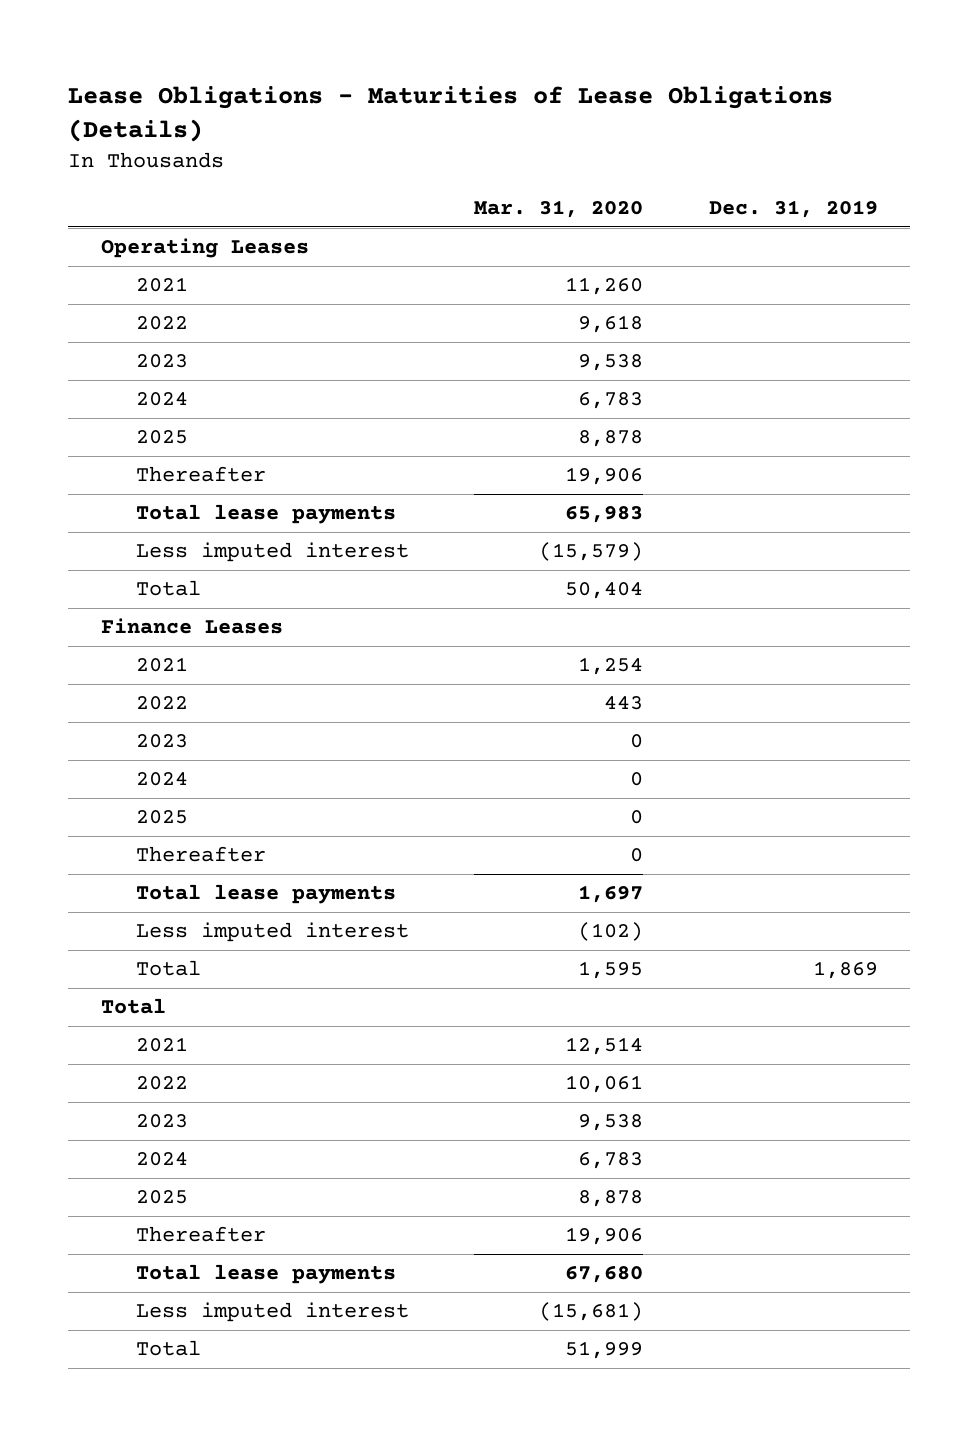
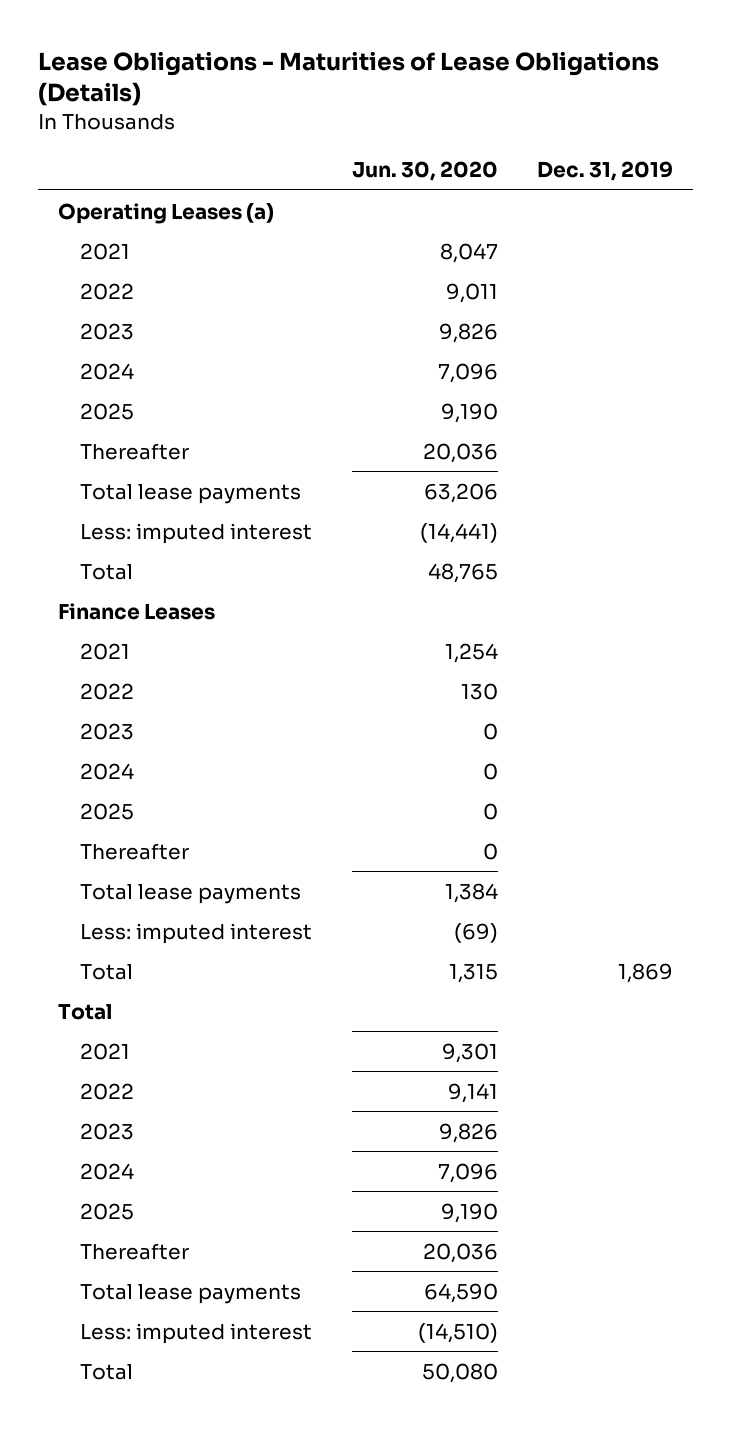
- | Mar. 31, 2020 | Dec. 31, 2019
+ | Jun. 30, 2020 | Dec. 31, 2019
- Operating Leases
+ Operating Leases (a)
- Less imputed interest | (15,579) |
+ Less: imputed interest | (14,441) |
- Less imputed interest | (102) |
+ Less: imputed interest | (69) |
- Less imputed interest | (15,681) |
+ Less: imputed interest | (14,510) |

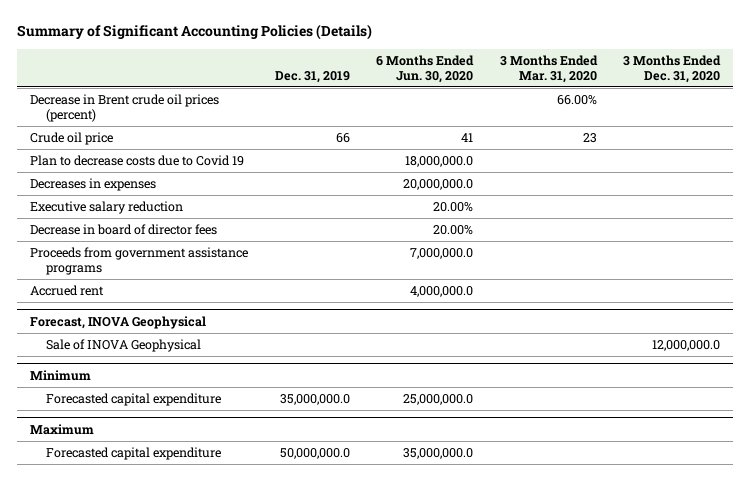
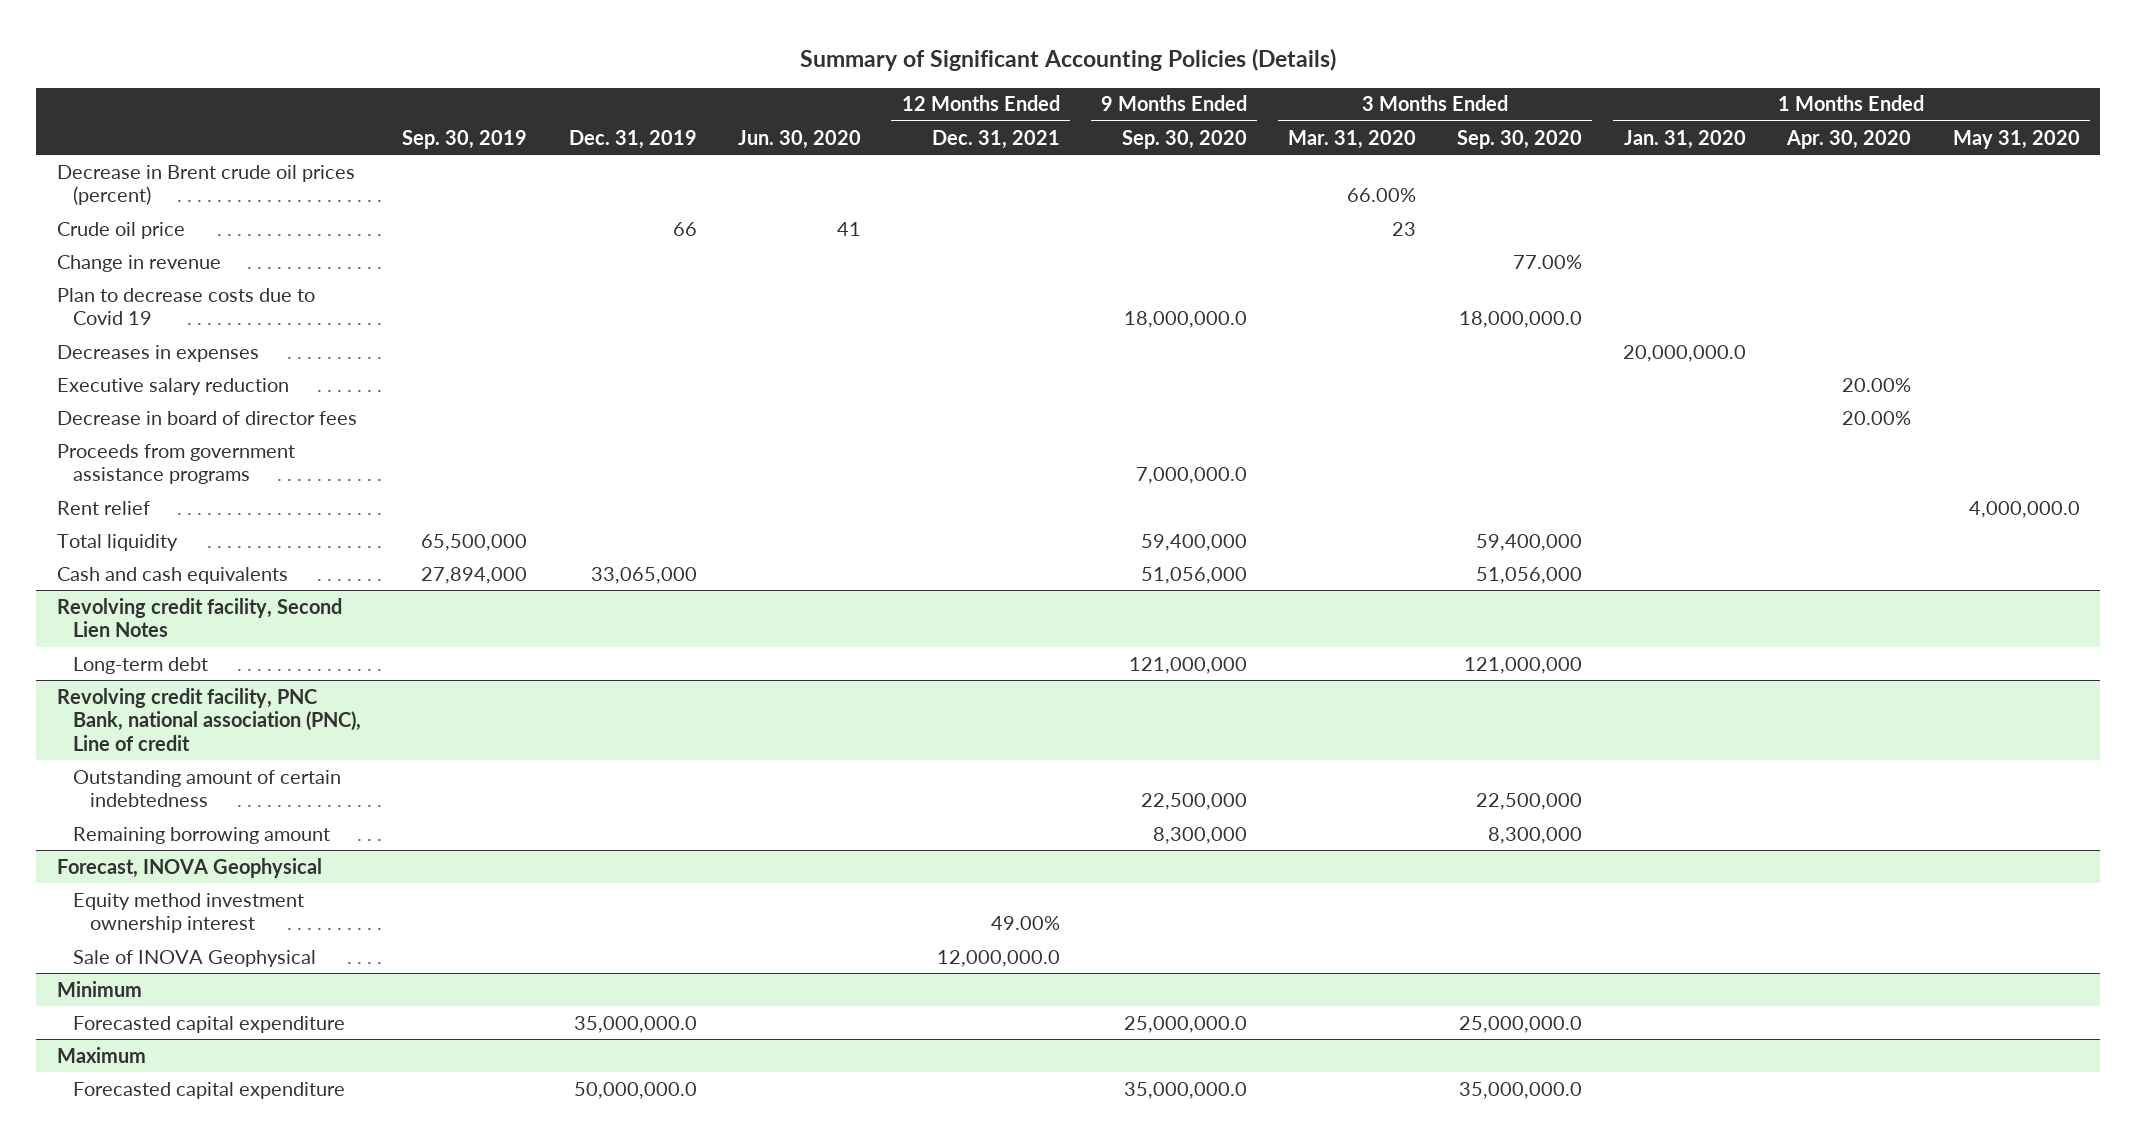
- | Dec. 31, 2019 | 6 Months Ended Jun. 30, 2020 | 3 Months Ended Mar. 31, 2020 | 3 Months Ended Dec. 31, 2020
+ | Sep. 30, 2019 | Dec. 31, 2019 | Jun. 30, 2020 | 12 Months Ended Dec. 31, 2021 | 9 Months Ended Sep. 30, 2020 | 3 Months Ended Mar. 31, 2020 | 3 Months Ended Sep. 30, 2020 | 1 Months Ended Jan. 31, 2020 | 1 Months Ended Apr. 30, 2020 | 1 Months Ended May 31, 2020
+ Change in revenue | | | | | | | 77.00% | | |
- Accrued rent | | 4,000,000.0 | |
+ Rent relief | | | | | | | | | | 4,000,000.0
+ Total liquidity | 65,500,000 | | | | 59,400,000 | | 59,400,000 | | |
+ Cash and cash equivalents | 27,894,000 | 33,065,000 | | | 51,056,000 | | 51,056,000 | | |
+ Revolving credit facility, Second Lien Notes
+ Long-term debt | | | | | 121,000,000 | | 121,000,000 | | |
+ Revolving credit facility, PNC Bank, national association (PNC), Line of credit
+ Outstanding amount of certain indebtedness | | | | | 22,500,000 | | 22,500,000 | | |
+ Remaining borrowing amount | | | | | 8,300,000 | | 8,300,000 | | |
@ Forecast, INOVA Geophysical
+ Equity method investment ownership interest | | | | 49.00% | | | | | |

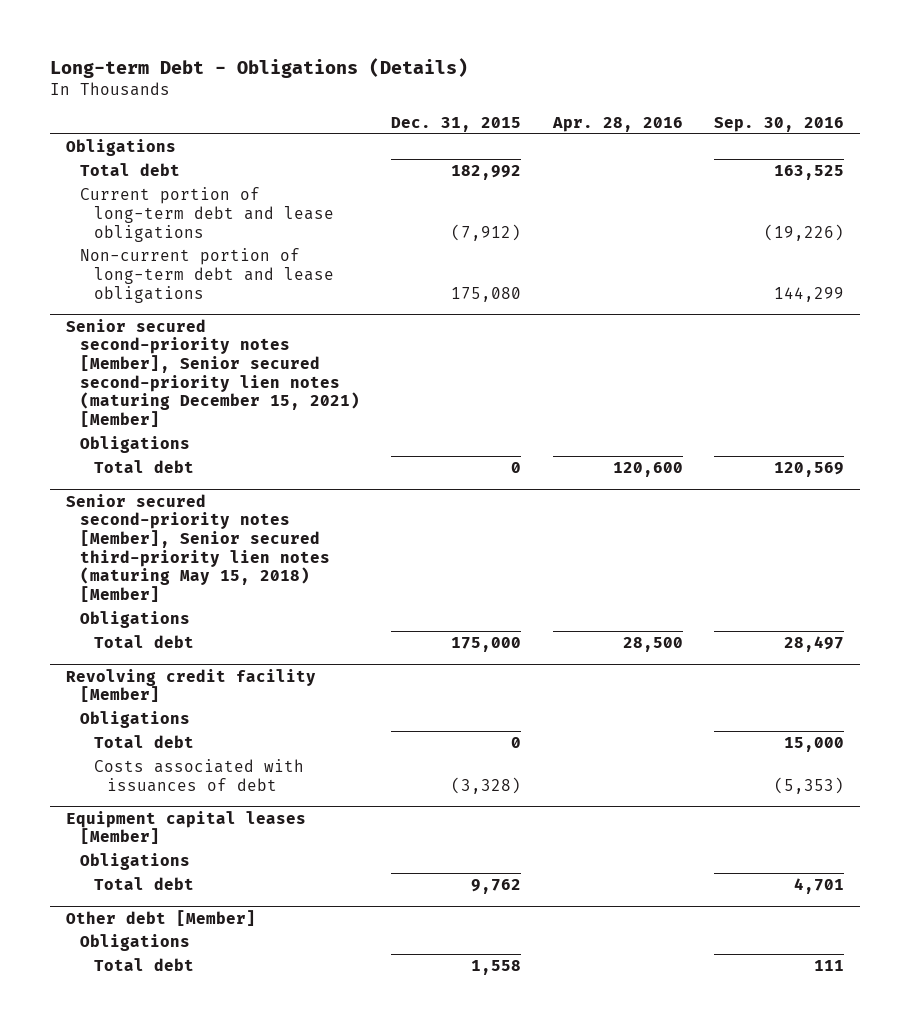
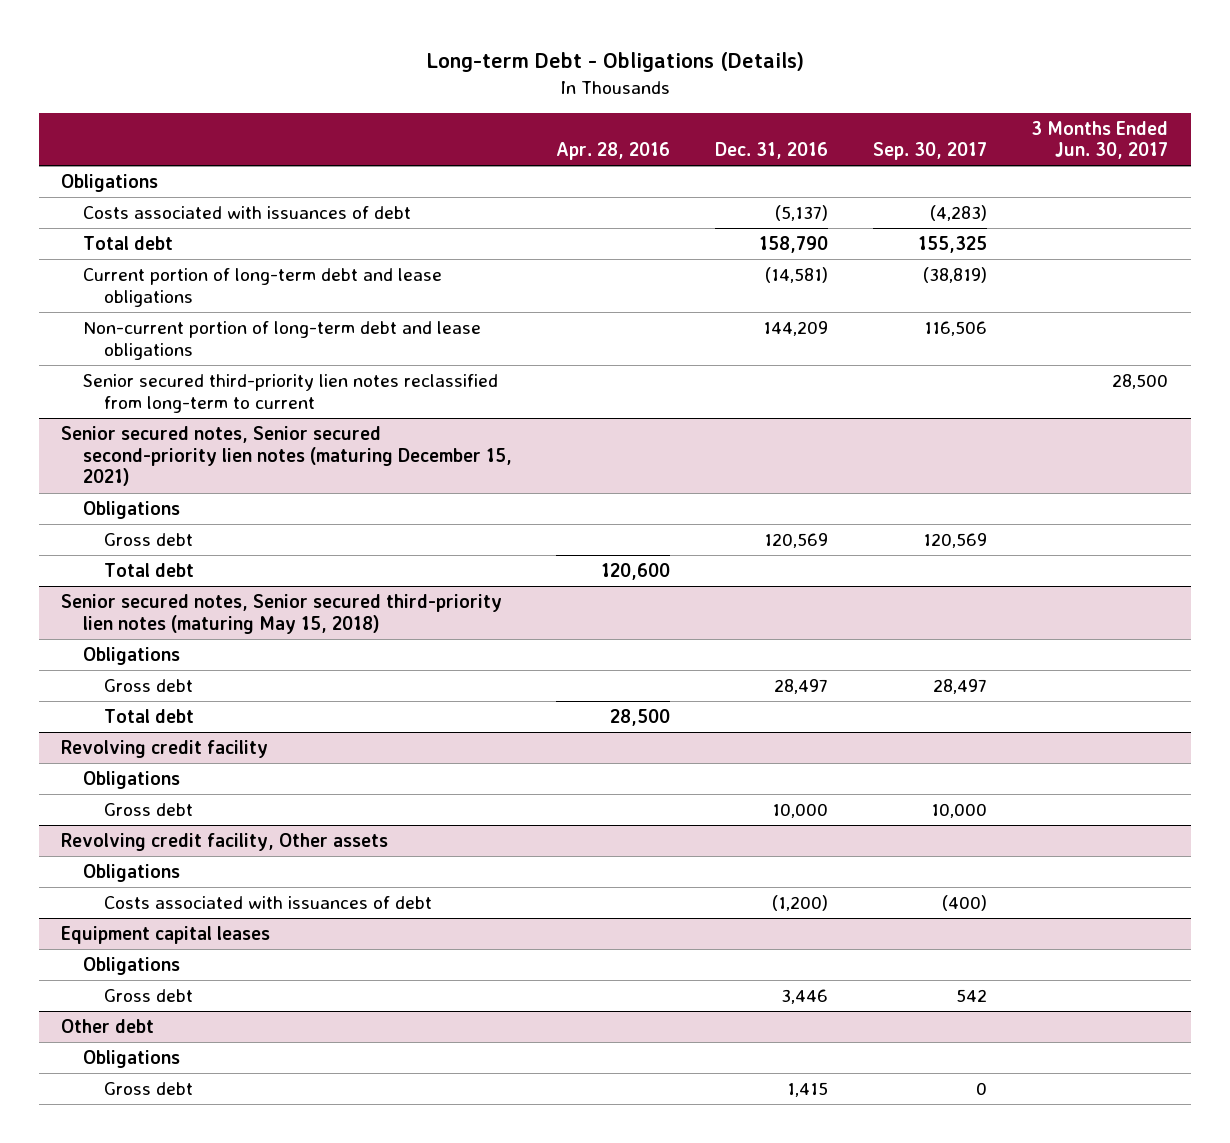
- | Dec. 31, 2015 | Apr. 28, 2016 | Sep. 30, 2016
+ | Apr. 28, 2016 | Dec. 31, 2016 | Sep. 30, 2017 | 3 Months Ended Jun. 30, 2017
+ Costs associated with issuances of debt | | (5,137) | (4,283) |
- Senior secured second-priority notes [Member], Senior secured second-priority lien notes (maturing December 15, 2021) [Member]
+ Senior secured third-priority lien notes reclassified from long-term to current | | | | 28,500
+ Senior secured notes, Senior secured second-priority lien notes (maturing December 15, 2021)
+ Gross debt | | 120,569 | 120,569 |
- Senior secured second-priority notes [Member], Senior secured third-priority lien notes (maturing May 15, 2018) [Member]
+ Senior secured notes, Senior secured third-priority lien notes (maturing May 15, 2018)
+ Gross debt | | 28,497 | 28,497 |
- Revolving credit facility [Member]
+ Revolving credit facility
- Total debt | 0 | | 15,000
- Costs associated with issuances of debt | (3,328) | | (5,353)
- Equipment capital leases [Member]
+ Gross debt | | 10,000 | 10,000 |
+ Revolving credit facility, Other assets
+ Obligations
+ Costs associated with issuances of debt | | (1,200) | (400) |
+ Equipment capital leases
- Total debt | 9,762 | | 4,701
- Other debt [Member]
+ Gross debt | | 3,446 | 542 |
+ Other debt
- Total debt | 1,558 | | 111
+ Gross debt | | 1,415 | 0 |

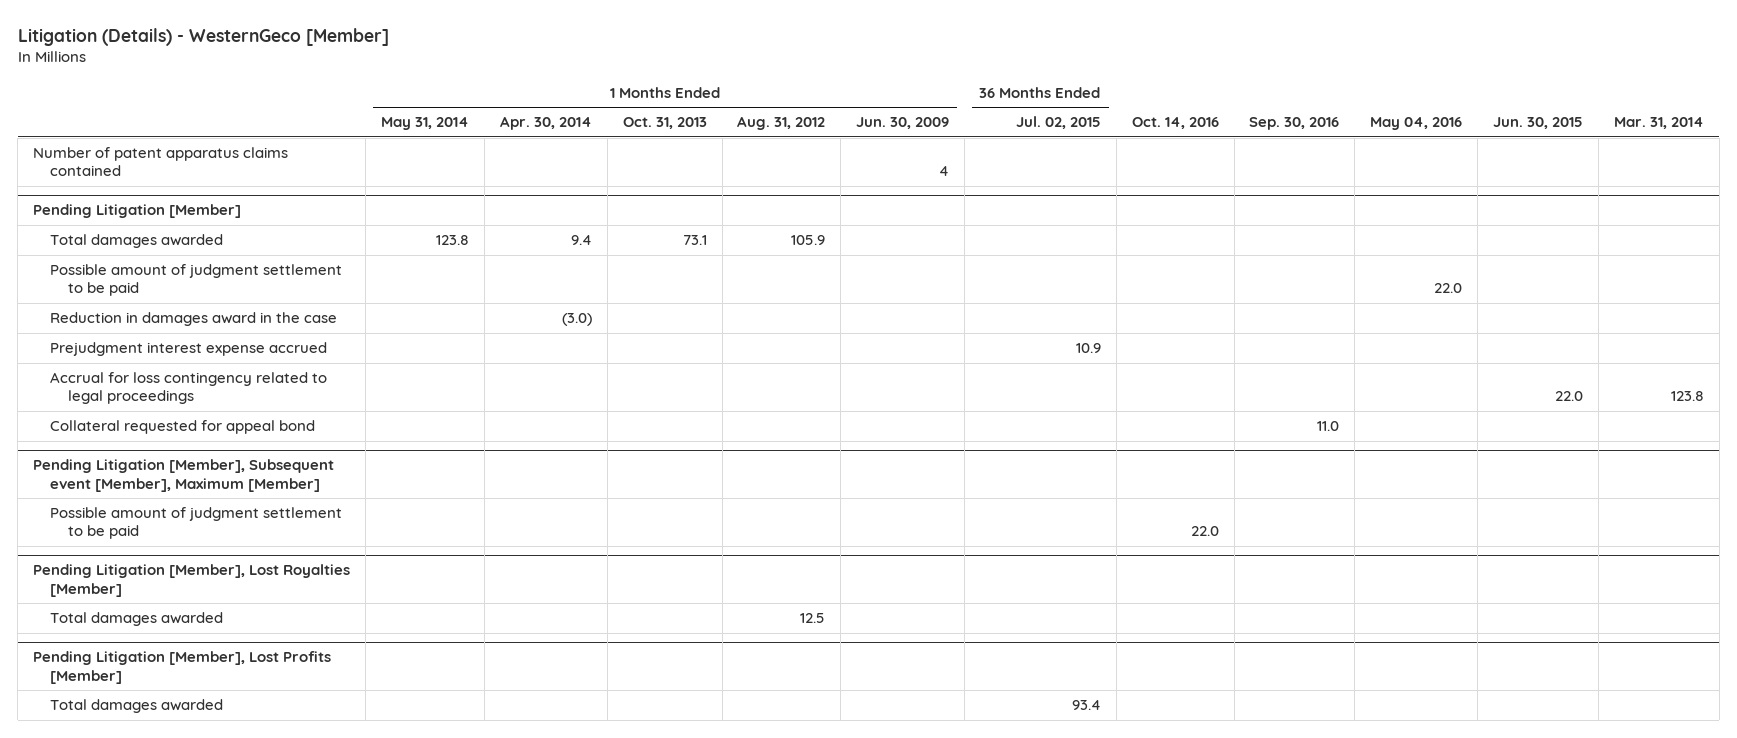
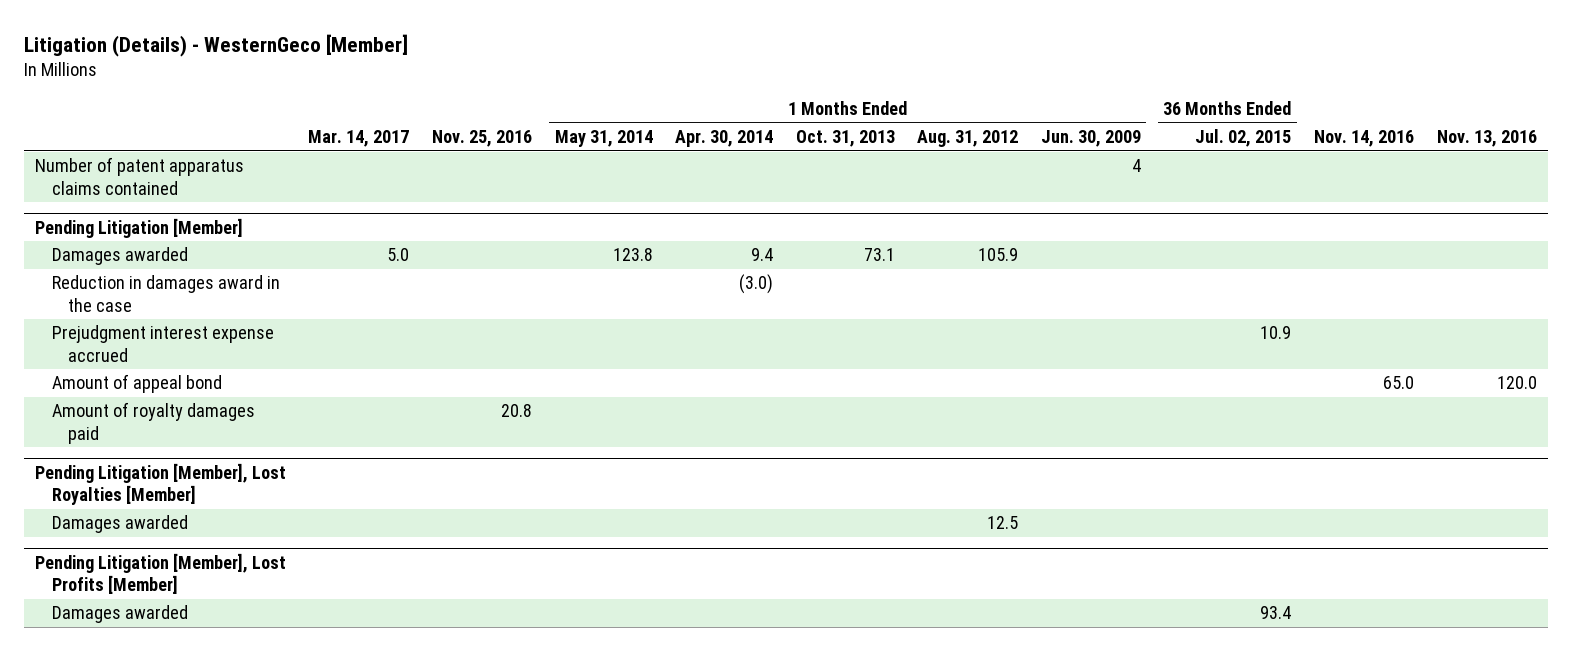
- | 1 Months Ended May 31, 2014 | 1 Months Ended Apr. 30, 2014 | 1 Months Ended Oct. 31, 2013 | 1 Months Ended Aug. 31, 2012 | 1 Months Ended Jun. 30, 2009 | 36 Months Ended Jul. 02, 2015 | Oct. 14, 2016 | Sep. 30, 2016 | May 04, 2016 | Jun. 30, 2015 | Mar. 31, 2014
+ | Mar. 14, 2017 | Nov. 25, 2016 | 1 Months Ended May 31, 2014 | 1 Months Ended Apr. 30, 2014 | 1 Months Ended Oct. 31, 2013 | 1 Months Ended Aug. 31, 2012 | 1 Months Ended Jun. 30, 2009 | 36 Months Ended Jul. 02, 2015 | Nov. 14, 2016 | Nov. 13, 2016
@ Pending Litigation [Member]
- Total damages awarded | 123.8 | 9.4 | 73.1 | 105.9 | | | | | | |
- Possible amount of judgment settlement to be paid | | | | | | | | | 22.0 | |
+ Damages awarded | 5.0 | | 123.8 | 9.4 | 73.1 | 105.9 | | | |
- Accrual for loss contingency related to legal proceedings | | | | | | | | | | 22.0 | 123.8
- Collateral requested for appeal bond | | | | | | | | 11.0 | | |
- Pending Litigation [Member], Subsequent event [Member], Maximum [Member]
- Possible amount of judgment settlement to be paid | | | | | | | 22.0 | | | |
@ Pending Litigation [Member]
+ Amount of appeal bond | | | | | | | | | 65.0 | 120.0
+ Amount of royalty damages paid | | 20.8 | | | | | | | |
@ Pending Litigation [Member], Lost Royalties [Member]
- Total damages awarded | | | | 12.5 | | | | | | |
+ Damages awarded | | | | | | 12.5 | | | |
@ Pending Litigation [Member], Lost Profits [Member]
- Total damages awarded | | | | | | 93.4 | | | | |
+ Damages awarded | | | | | | | | 93.4 | |

